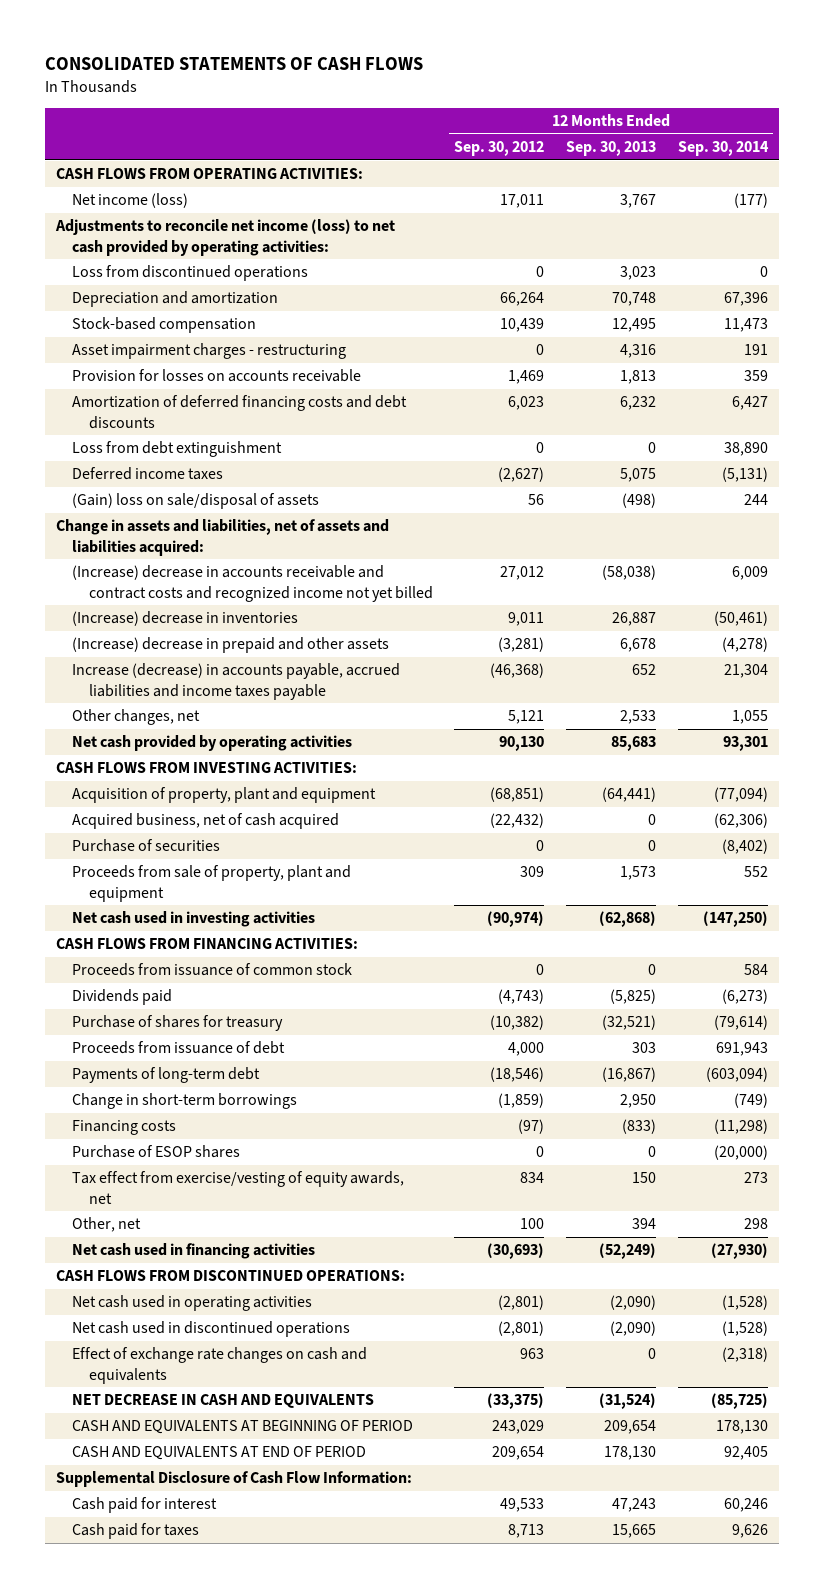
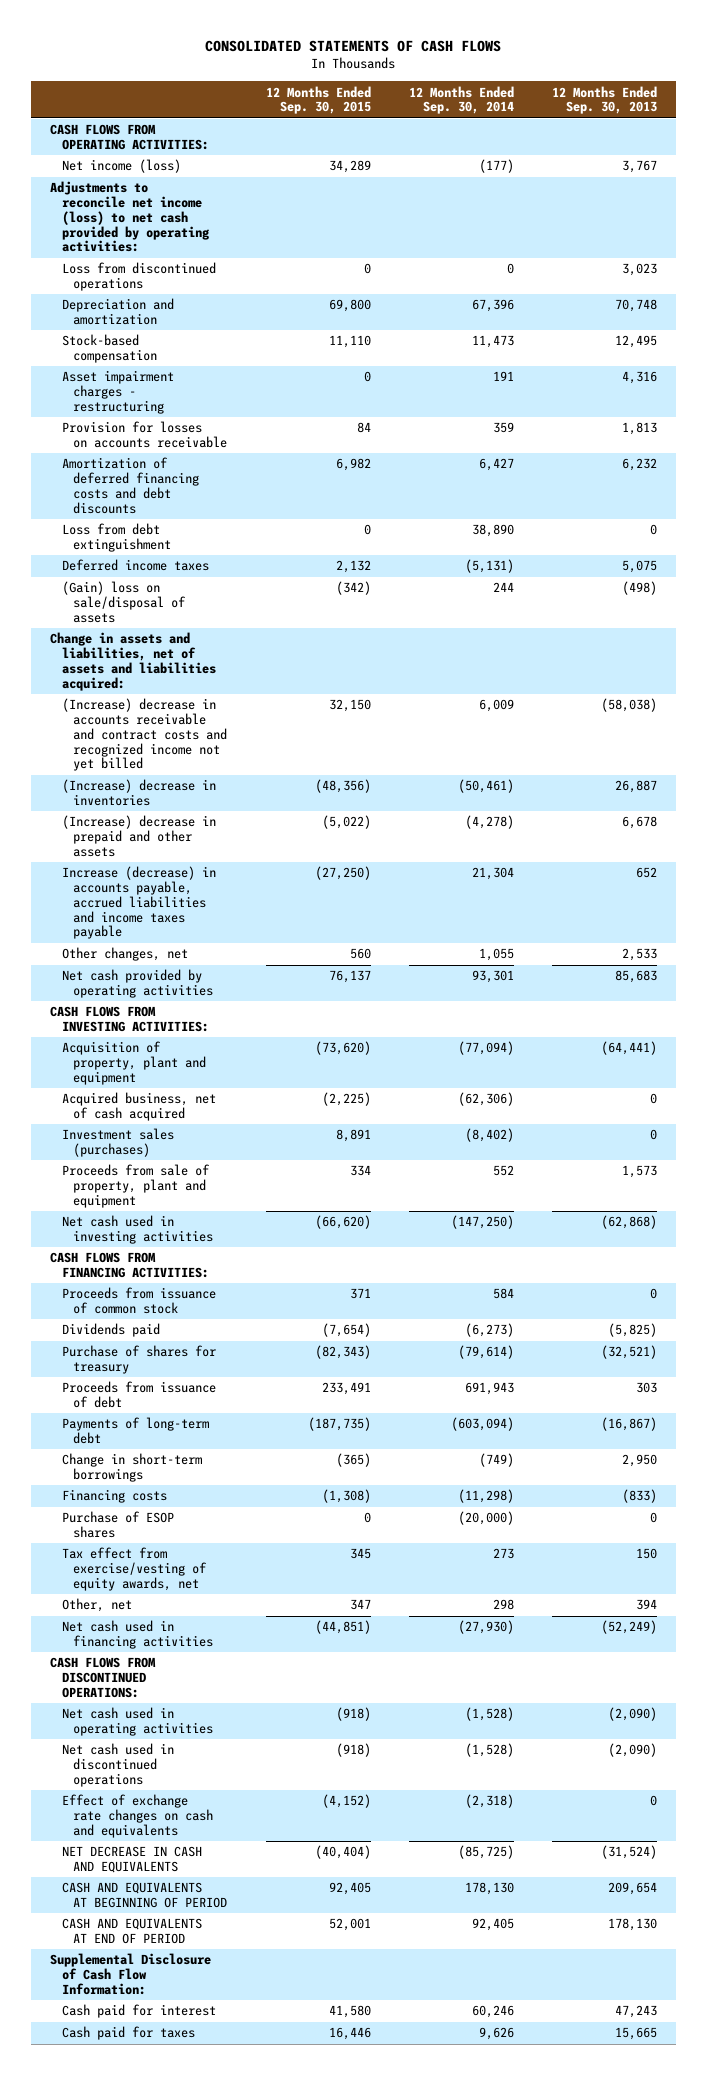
- | 12 Months Ended Sep. 30, 2012 | 12 Months Ended Sep. 30, 2013 | 12 Months Ended Sep. 30, 2014
+ | 12 Months Ended Sep. 30, 2015 | 12 Months Ended Sep. 30, 2014 | 12 Months Ended Sep. 30, 2013
- Purchase of securities | 0 | 0 | (8,402)
+ Investment sales (purchases) | 8,891 | (8,402) | 0

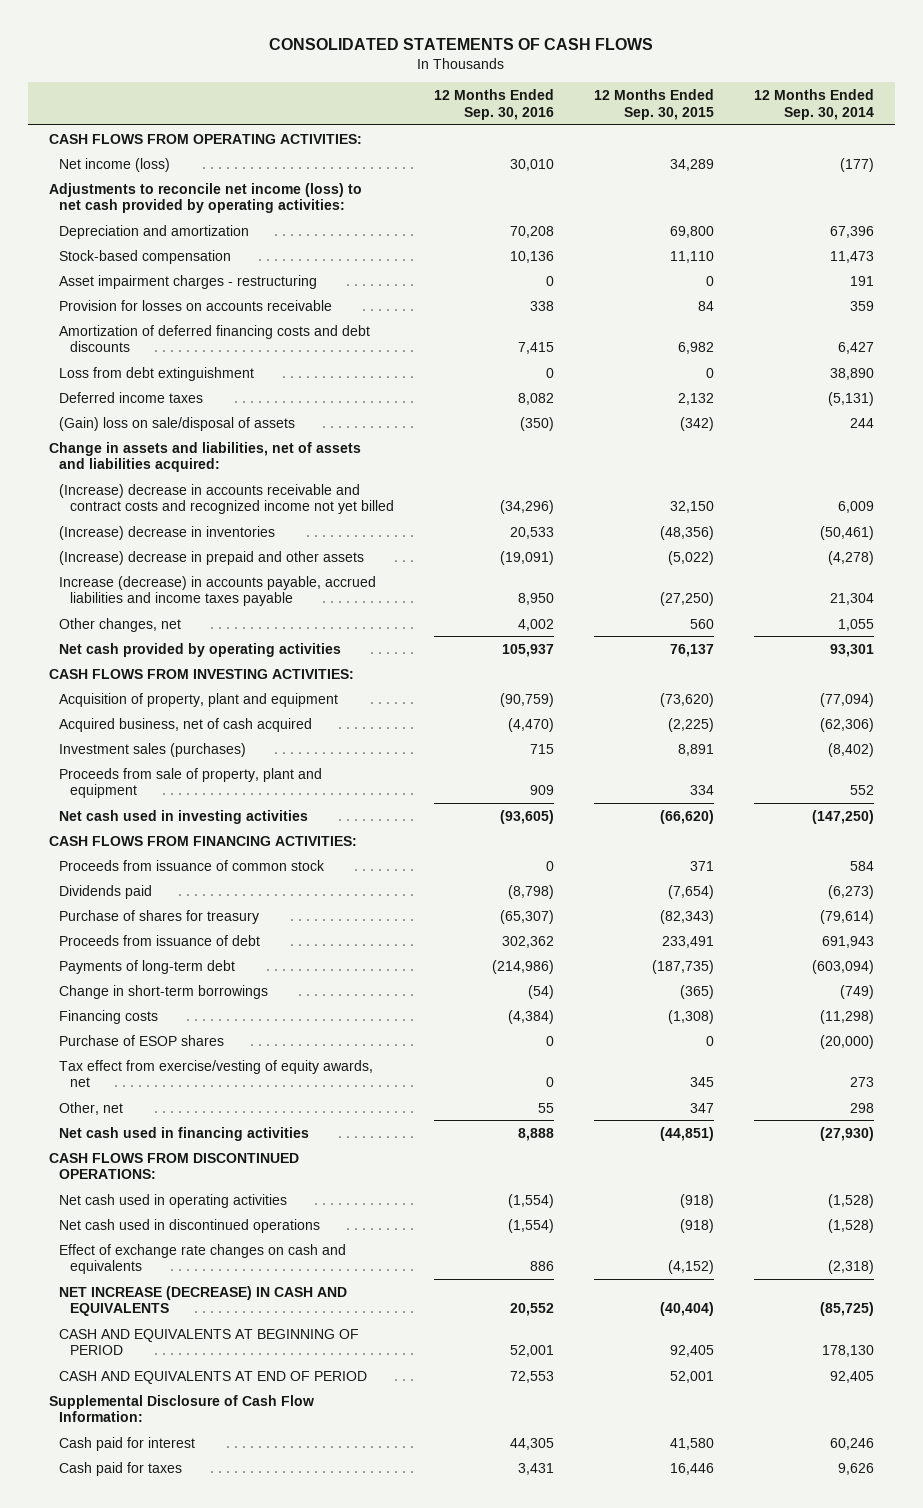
- | 12 Months Ended Sep. 30, 2015 | 12 Months Ended Sep. 30, 2014 | 12 Months Ended Sep. 30, 2013
+ | 12 Months Ended Sep. 30, 2016 | 12 Months Ended Sep. 30, 2015 | 12 Months Ended Sep. 30, 2014
- Loss from discontinued operations | 0 | 0 | 3,023
- NET DECREASE IN CASH AND EQUIVALENTS | (40,404) | (85,725) | (31,524)
+ NET INCREASE (DECREASE) IN CASH AND EQUIVALENTS | 20,552 | (40,404) | (85,725)

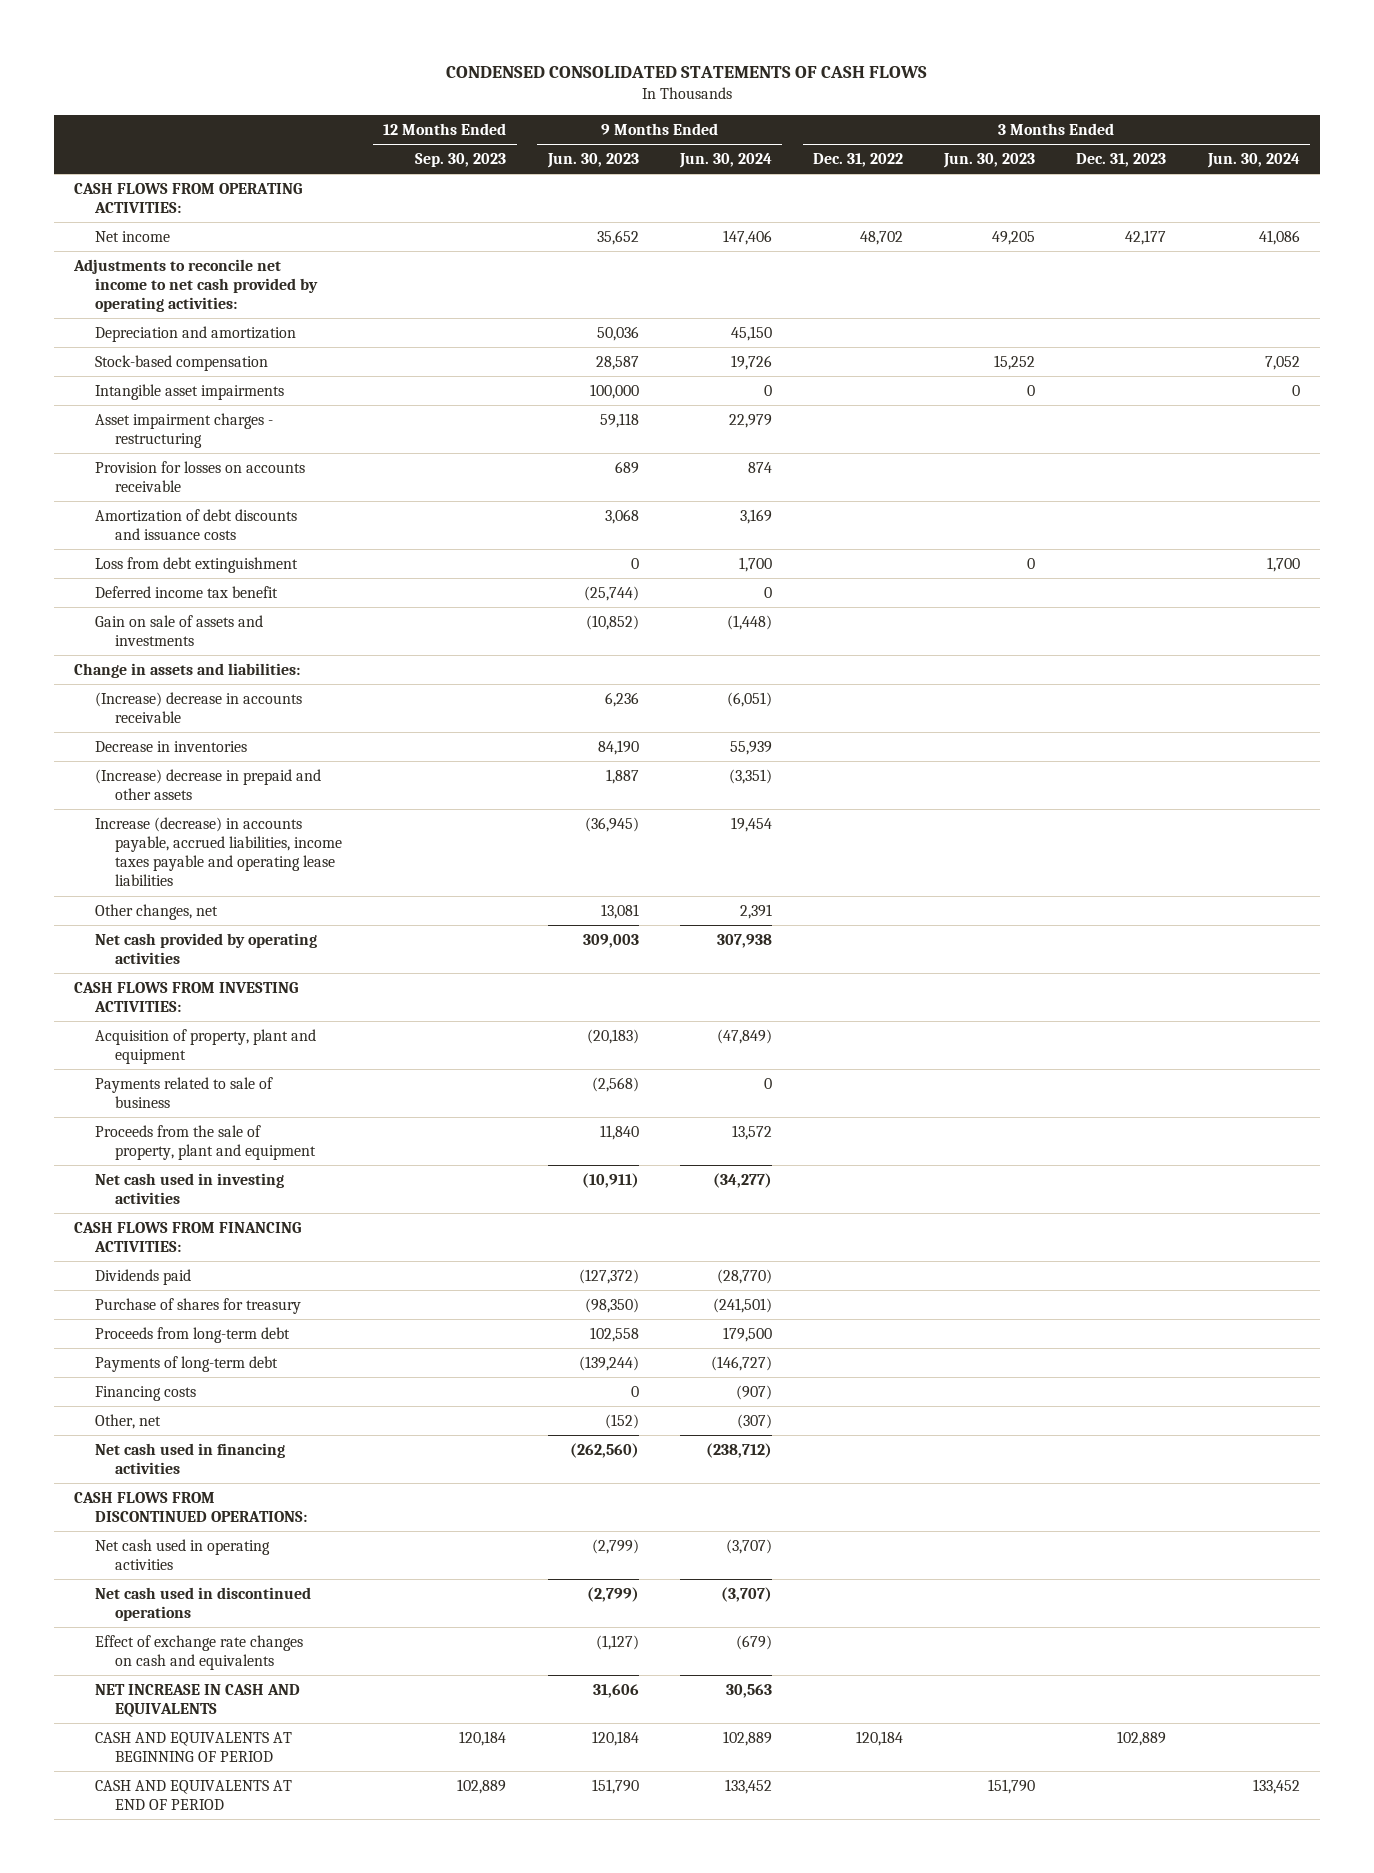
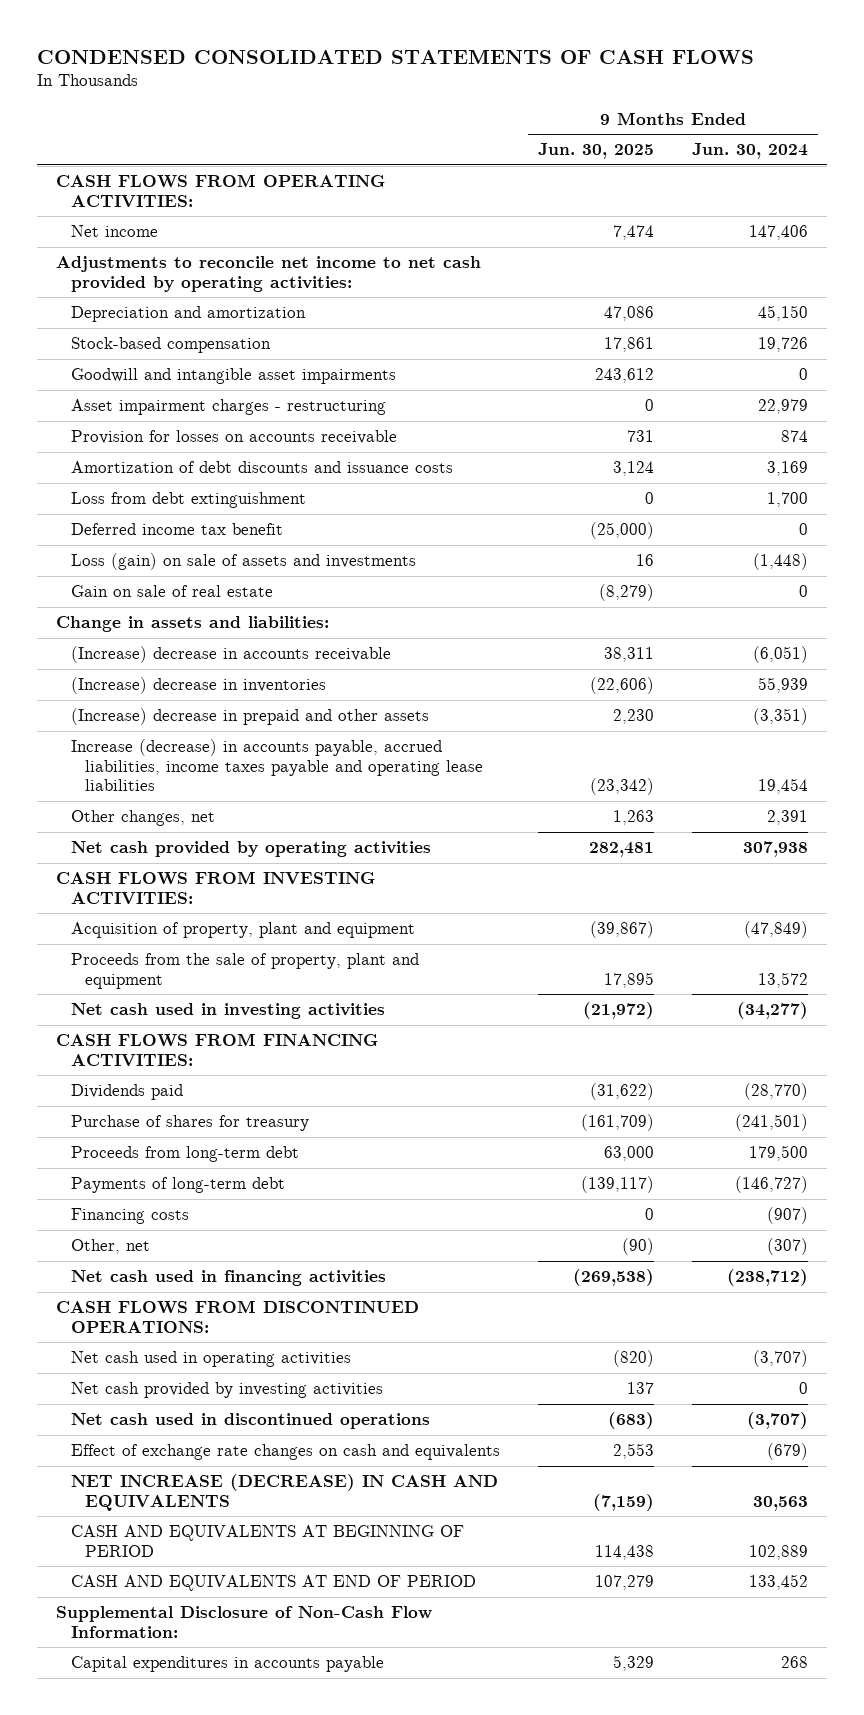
- | 12 Months Ended Sep. 30, 2023 | 9 Months Ended Jun. 30, 2023 | 9 Months Ended Jun. 30, 2024 | 3 Months Ended Dec. 31, 2022 | 3 Months Ended Jun. 30, 2023 | 3 Months Ended Dec. 31, 2023 | 3 Months Ended Jun. 30, 2024
+ | 9 Months Ended Jun. 30, 2025 | 9 Months Ended Jun. 30, 2024
- Intangible asset impairments | | 100,000 | 0 | | 0 | | 0
+ Goodwill and intangible asset impairments | 243,612 | 0
- Gain on sale of assets and investments | | (10,852) | (1,448) | | | |
+ Loss (gain) on sale of assets and investments | 16 | (1,448)
+ Gain on sale of real estate | (8,279) | 0
- Decrease in inventories | | 84,190 | 55,939 | | | |
+ (Increase) decrease in inventories | (22,606) | 55,939
- Payments related to sale of business | | (2,568) | 0 | | | |
+ Net cash provided by investing activities | 137 | 0
- NET INCREASE IN CASH AND EQUIVALENTS | | 31,606 | 30,563 | | | |
+ NET INCREASE (DECREASE) IN CASH AND EQUIVALENTS | (7,159) | 30,563
+ Supplemental Disclosure of Non-Cash Flow Information:
+ Capital expenditures in accounts payable | 5,329 | 268

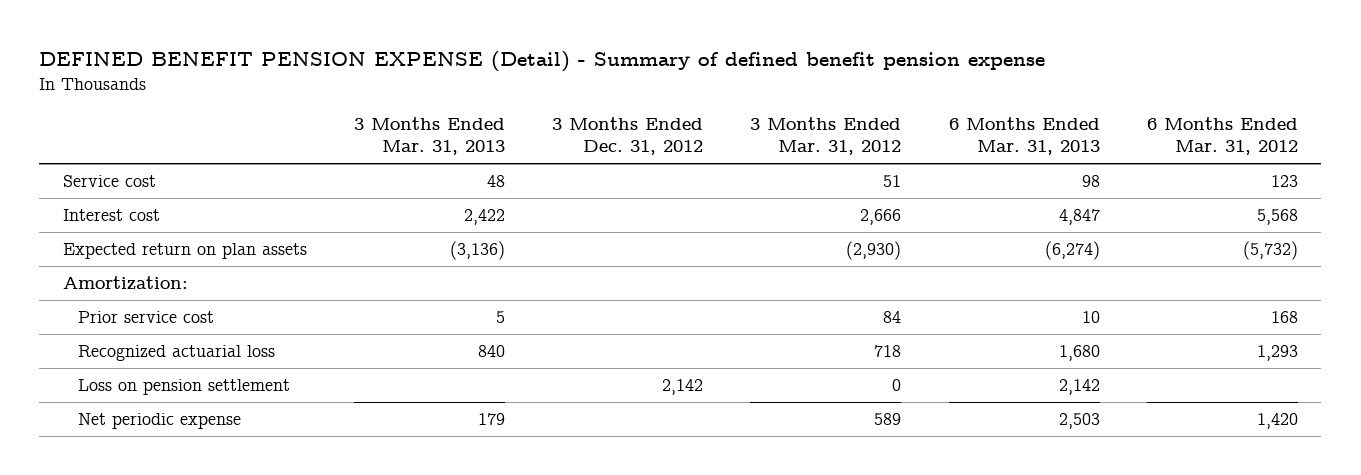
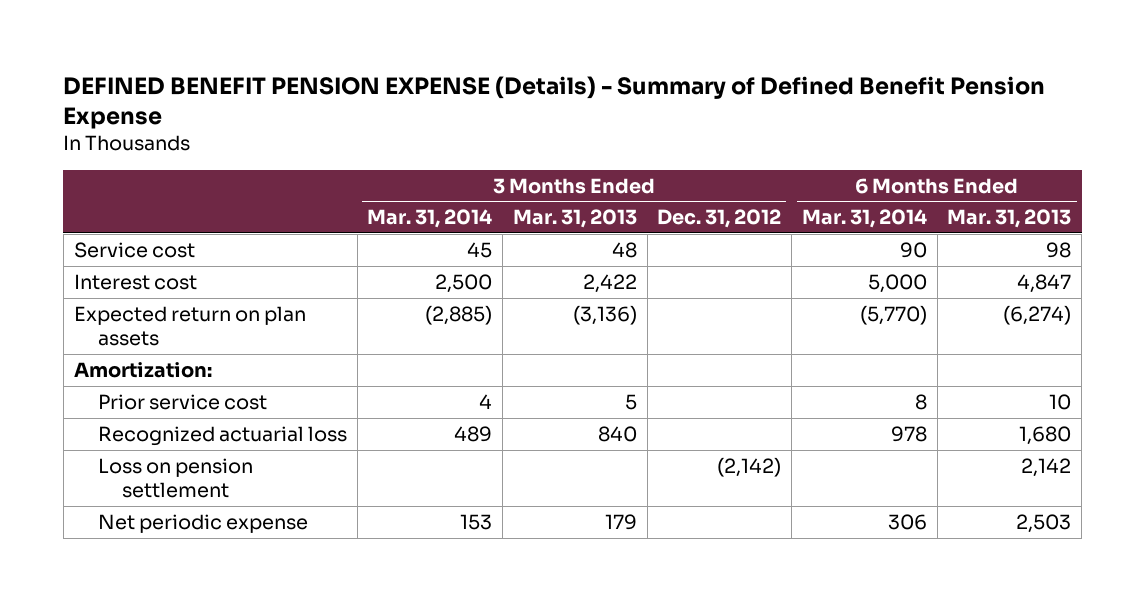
- DEFINED BENEFIT PENSION EXPENSE (Detail) - Summary of defined benefit pension expense
+ DEFINED BENEFIT PENSION EXPENSE (Details) - Summary of Defined Benefit Pension Expense
- | 3 Months Ended Mar. 31, 2013 | 3 Months Ended Dec. 31, 2012 | 3 Months Ended Mar. 31, 2012 | 6 Months Ended Mar. 31, 2013 | 6 Months Ended Mar. 31, 2012
+ | 3 Months Ended Mar. 31, 2014 | 3 Months Ended Mar. 31, 2013 | 3 Months Ended Dec. 31, 2012 | 6 Months Ended Mar. 31, 2014 | 6 Months Ended Mar. 31, 2013
- Loss on pension settlement | | 2,142 | 0 | 2,142 |
+ Loss on pension settlement | | | (2,142) | | 2,142

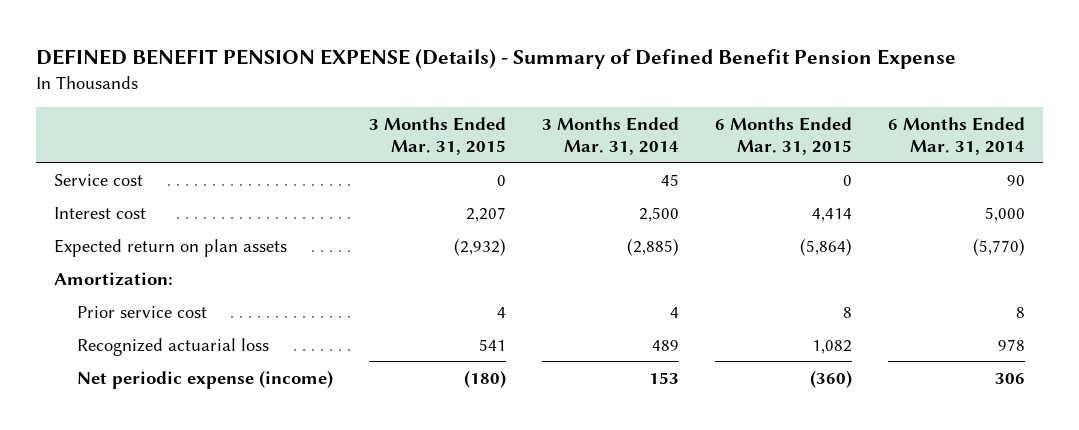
- | 3 Months Ended Mar. 31, 2014 | 3 Months Ended Mar. 31, 2013 | 3 Months Ended Dec. 31, 2012 | 6 Months Ended Mar. 31, 2014 | 6 Months Ended Mar. 31, 2013
+ | 3 Months Ended Mar. 31, 2015 | 3 Months Ended Mar. 31, 2014 | 6 Months Ended Mar. 31, 2015 | 6 Months Ended Mar. 31, 2014
- Loss on pension settlement | | | (2,142) | | 2,142
- Net periodic expense | 153 | 179 | | 306 | 2,503
+ Net periodic expense (income) | (180) | 153 | (360) | 306

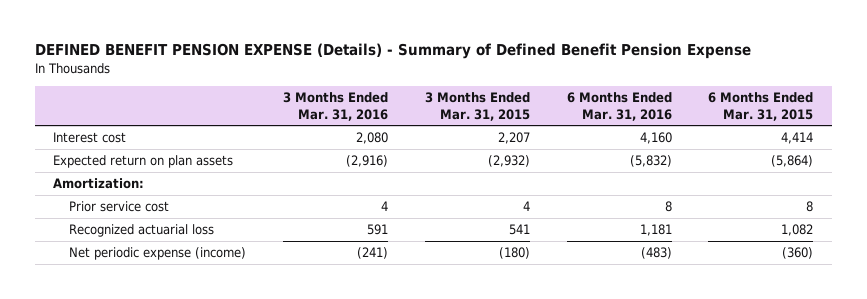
- | 3 Months Ended Mar. 31, 2015 | 3 Months Ended Mar. 31, 2014 | 6 Months Ended Mar. 31, 2015 | 6 Months Ended Mar. 31, 2014
+ | 3 Months Ended Mar. 31, 2016 | 3 Months Ended Mar. 31, 2015 | 6 Months Ended Mar. 31, 2016 | 6 Months Ended Mar. 31, 2015
- Service cost | 0 | 45 | 0 | 90

